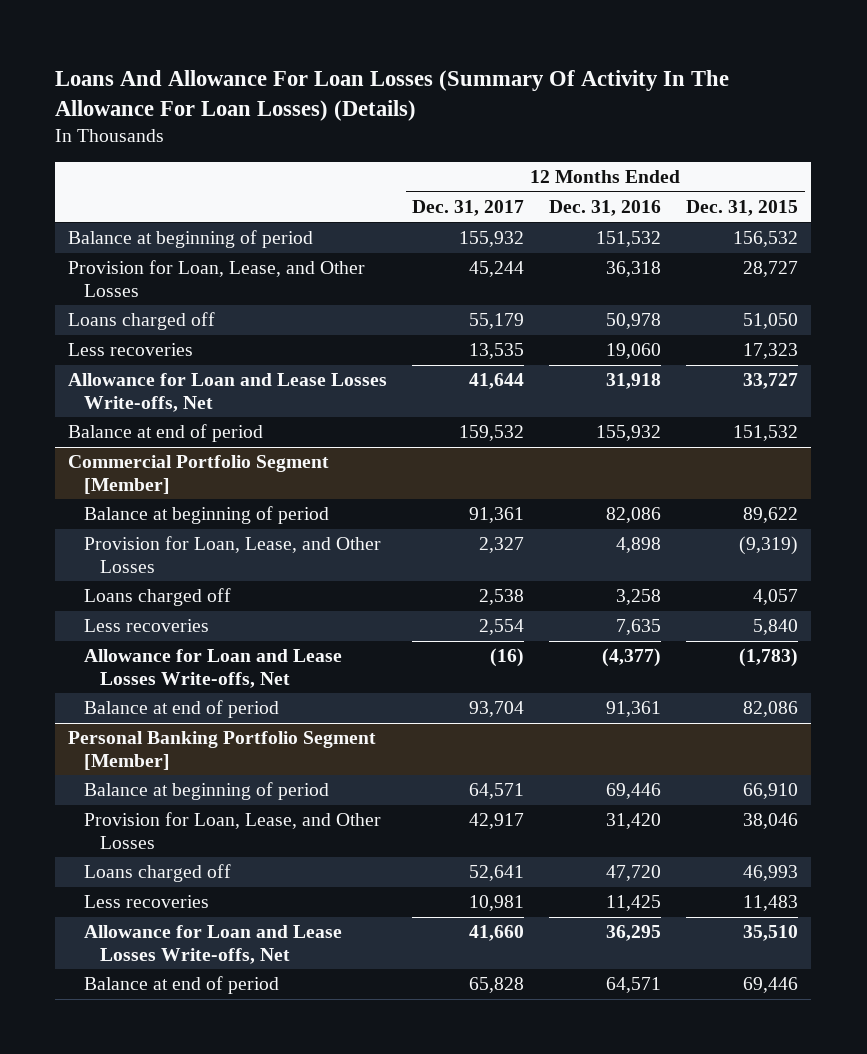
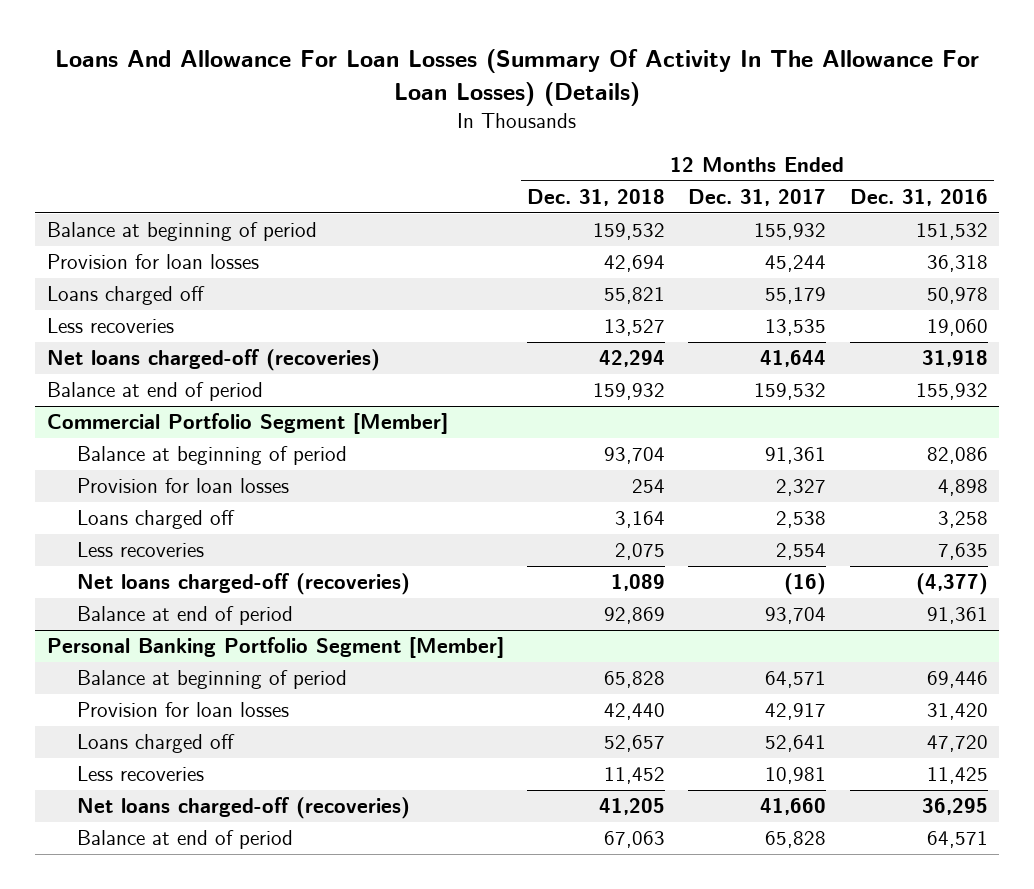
- | 12 Months Ended Dec. 31, 2017 | 12 Months Ended Dec. 31, 2016 | 12 Months Ended Dec. 31, 2015
+ | 12 Months Ended Dec. 31, 2018 | 12 Months Ended Dec. 31, 2017 | 12 Months Ended Dec. 31, 2016
- Provision for Loan, Lease, and Other Losses | 45,244 | 36,318 | 28,727
+ Provision for loan losses | 42,694 | 45,244 | 36,318
- Allowance for Loan and Lease Losses Write-offs, Net | 41,644 | 31,918 | 33,727
+ Net loans charged-off (recoveries) | 42,294 | 41,644 | 31,918
@ Commercial Portfolio Segment [Member]
- Provision for Loan, Lease, and Other Losses | 2,327 | 4,898 | (9,319)
+ Provision for loan losses | 254 | 2,327 | 4,898
- Allowance for Loan and Lease Losses Write-offs, Net | (16) | (4,377) | (1,783)
+ Net loans charged-off (recoveries) | 1,089 | (16) | (4,377)
@ Personal Banking Portfolio Segment [Member]
- Provision for Loan, Lease, and Other Losses | 42,917 | 31,420 | 38,046
+ Provision for loan losses | 42,440 | 42,917 | 31,420
- Allowance for Loan and Lease Losses Write-offs, Net | 41,660 | 36,295 | 35,510
+ Net loans charged-off (recoveries) | 41,205 | 41,660 | 36,295

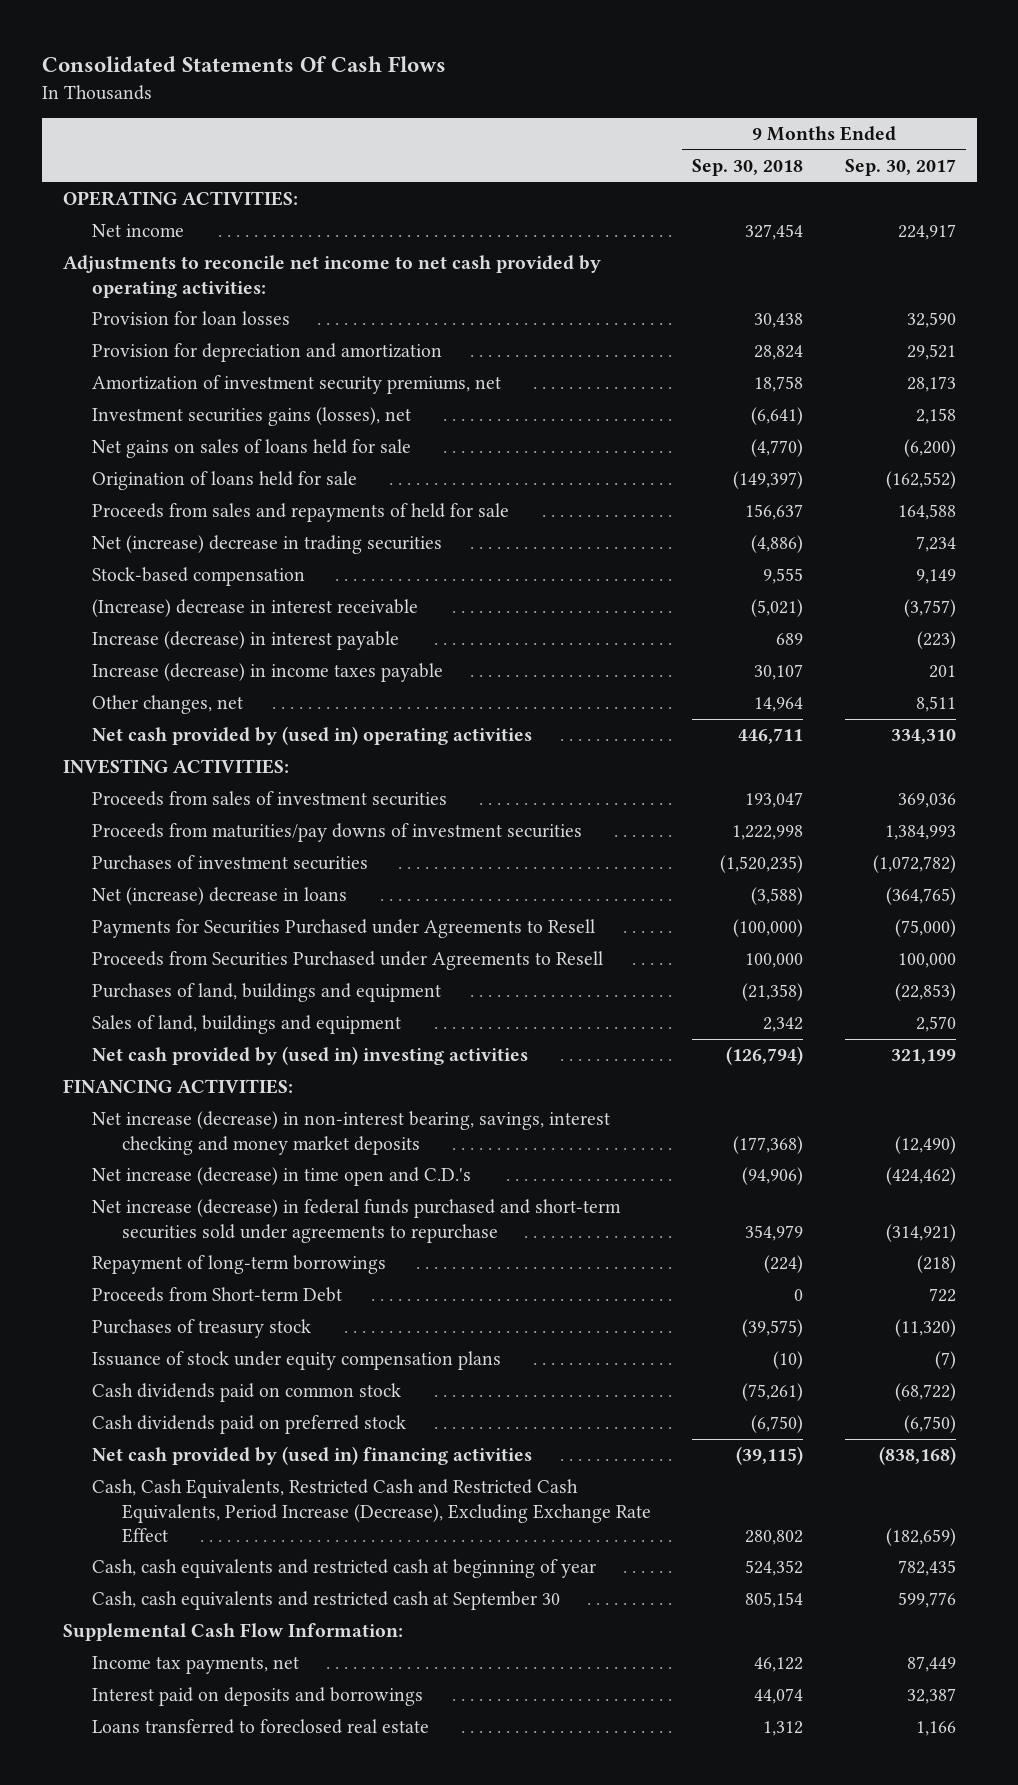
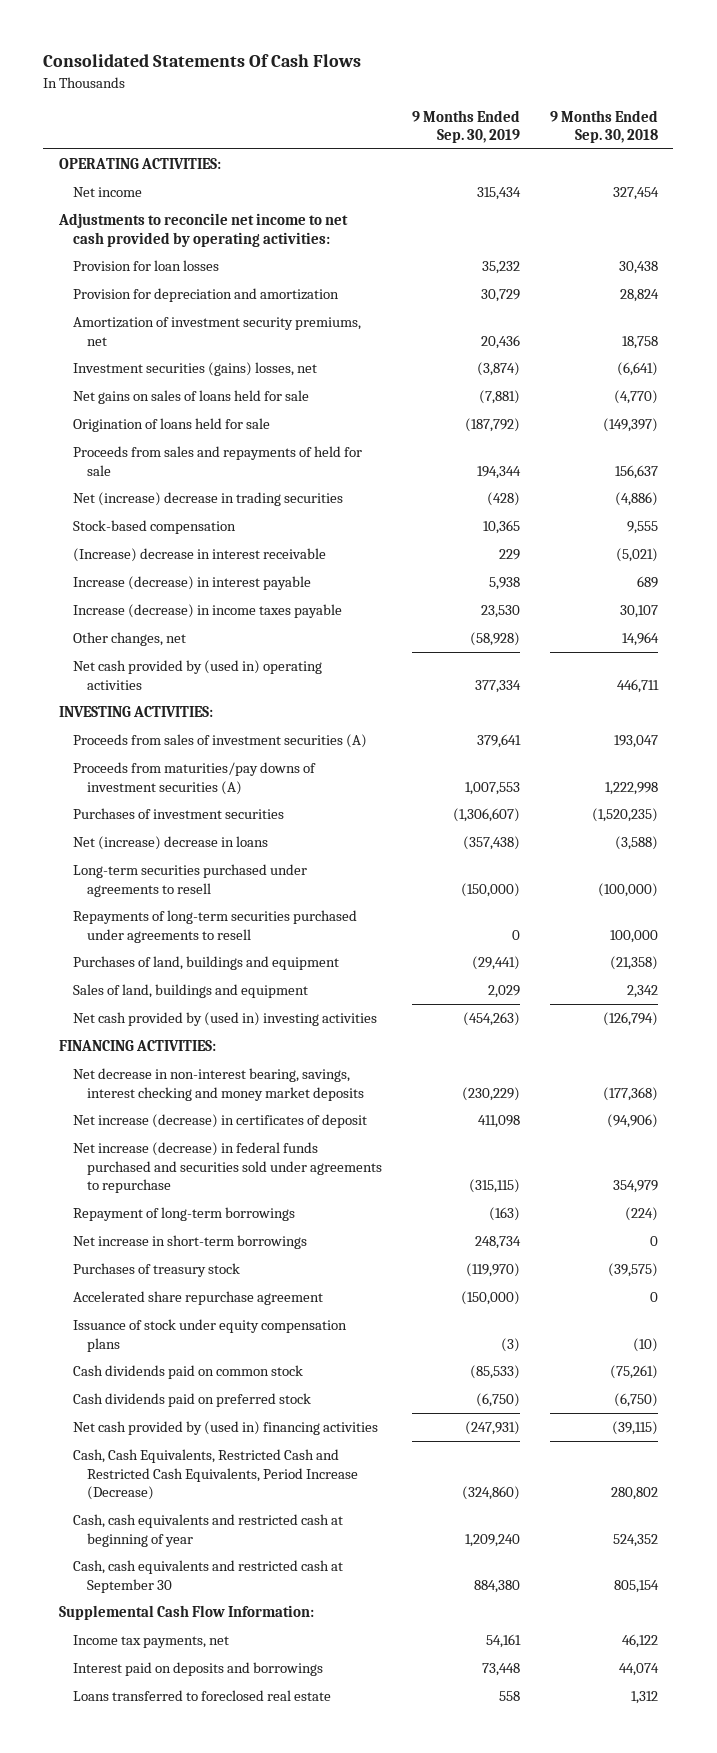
- | 9 Months Ended Sep. 30, 2018 | 9 Months Ended Sep. 30, 2017
+ | 9 Months Ended Sep. 30, 2019 | 9 Months Ended Sep. 30, 2018
- Investment securities gains (losses), net | (6,641) | 2,158
+ Investment securities (gains) losses, net | (3,874) | (6,641)
- Proceeds from sales of investment securities | 193,047 | 369,036
- Proceeds from maturities/pay downs of investment securities | 1,222,998 | 1,384,993
+ Proceeds from sales of investment securities (A) | 379,641 | 193,047
+ Proceeds from maturities/pay downs of investment securities (A) | 1,007,553 | 1,222,998
- Payments for Securities Purchased under Agreements to Resell | (100,000) | (75,000)
- Proceeds from Securities Purchased under Agreements to Resell | 100,000 | 100,000
+ Long-term securities purchased under agreements to resell | (150,000) | (100,000)
+ Repayments of long-term securities purchased under agreements to resell | 0 | 100,000
- Net increase (decrease) in non-interest bearing, savings, interest checking and money market deposits | (177,368) | (12,490)
- Net increase (decrease) in time open and C.D.'s | (94,906) | (424,462)
- Net increase (decrease) in federal funds purchased and short-term securities sold under agreements to repurchase | 354,979 | (314,921)
+ Net decrease in non-interest bearing, savings, interest checking and money market deposits | (230,229) | (177,368)
+ Net increase (decrease) in certificates of deposit | 411,098 | (94,906)
+ Net increase (decrease) in federal funds purchased and securities sold under agreements to repurchase | (315,115) | 354,979
- Proceeds from Short-term Debt | 0 | 722
+ Net increase in short-term borrowings | 248,734 | 0
+ Accelerated share repurchase agreement | (150,000) | 0
- Cash, Cash Equivalents, Restricted Cash and Restricted Cash Equivalents, Period Increase (Decrease), Excluding Exchange Rate Effect | 280,802 | (182,659)
+ Cash, Cash Equivalents, Restricted Cash and Restricted Cash Equivalents, Period Increase (Decrease) | (324,860) | 280,802

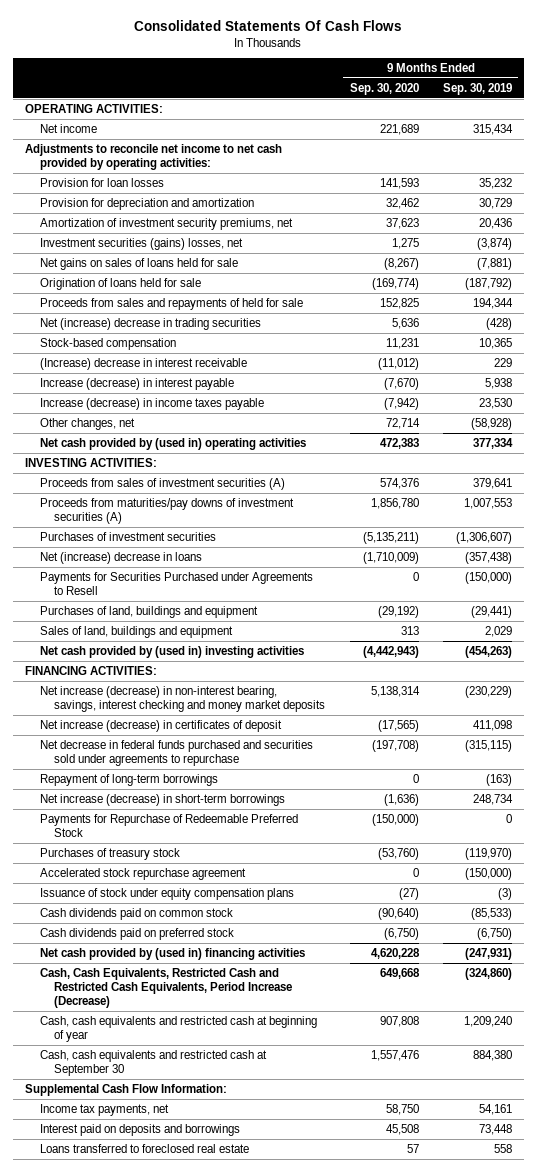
- | 9 Months Ended Sep. 30, 2019 | 9 Months Ended Sep. 30, 2018
+ | 9 Months Ended Sep. 30, 2020 | 9 Months Ended Sep. 30, 2019
- Long-term securities purchased under agreements to resell | (150,000) | (100,000)
- Repayments of long-term securities purchased under agreements to resell | 0 | 100,000
+ Payments for Securities Purchased under Agreements to Resell | 0 | (150,000)
- Net decrease in non-interest bearing, savings, interest checking and money market deposits | (230,229) | (177,368)
+ Net increase (decrease) in non-interest bearing, savings, interest checking and money market deposits | 5,138,314 | (230,229)
- Net increase (decrease) in federal funds purchased and securities sold under agreements to repurchase | (315,115) | 354,979
+ Net decrease in federal funds purchased and securities sold under agreements to repurchase | (197,708) | (315,115)
- Net increase in short-term borrowings | 248,734 | 0
+ Net increase (decrease) in short-term borrowings | (1,636) | 248,734
+ Payments for Repurchase of Redeemable Preferred Stock | (150,000) | 0
- Accelerated share repurchase agreement | (150,000) | 0
+ Accelerated stock repurchase agreement | 0 | (150,000)

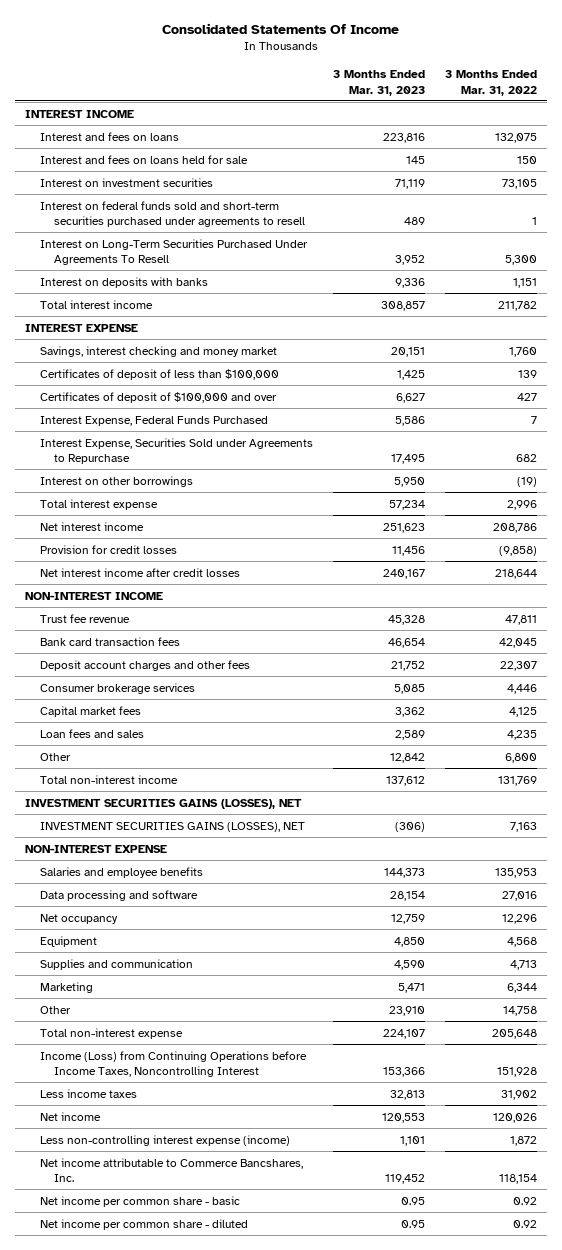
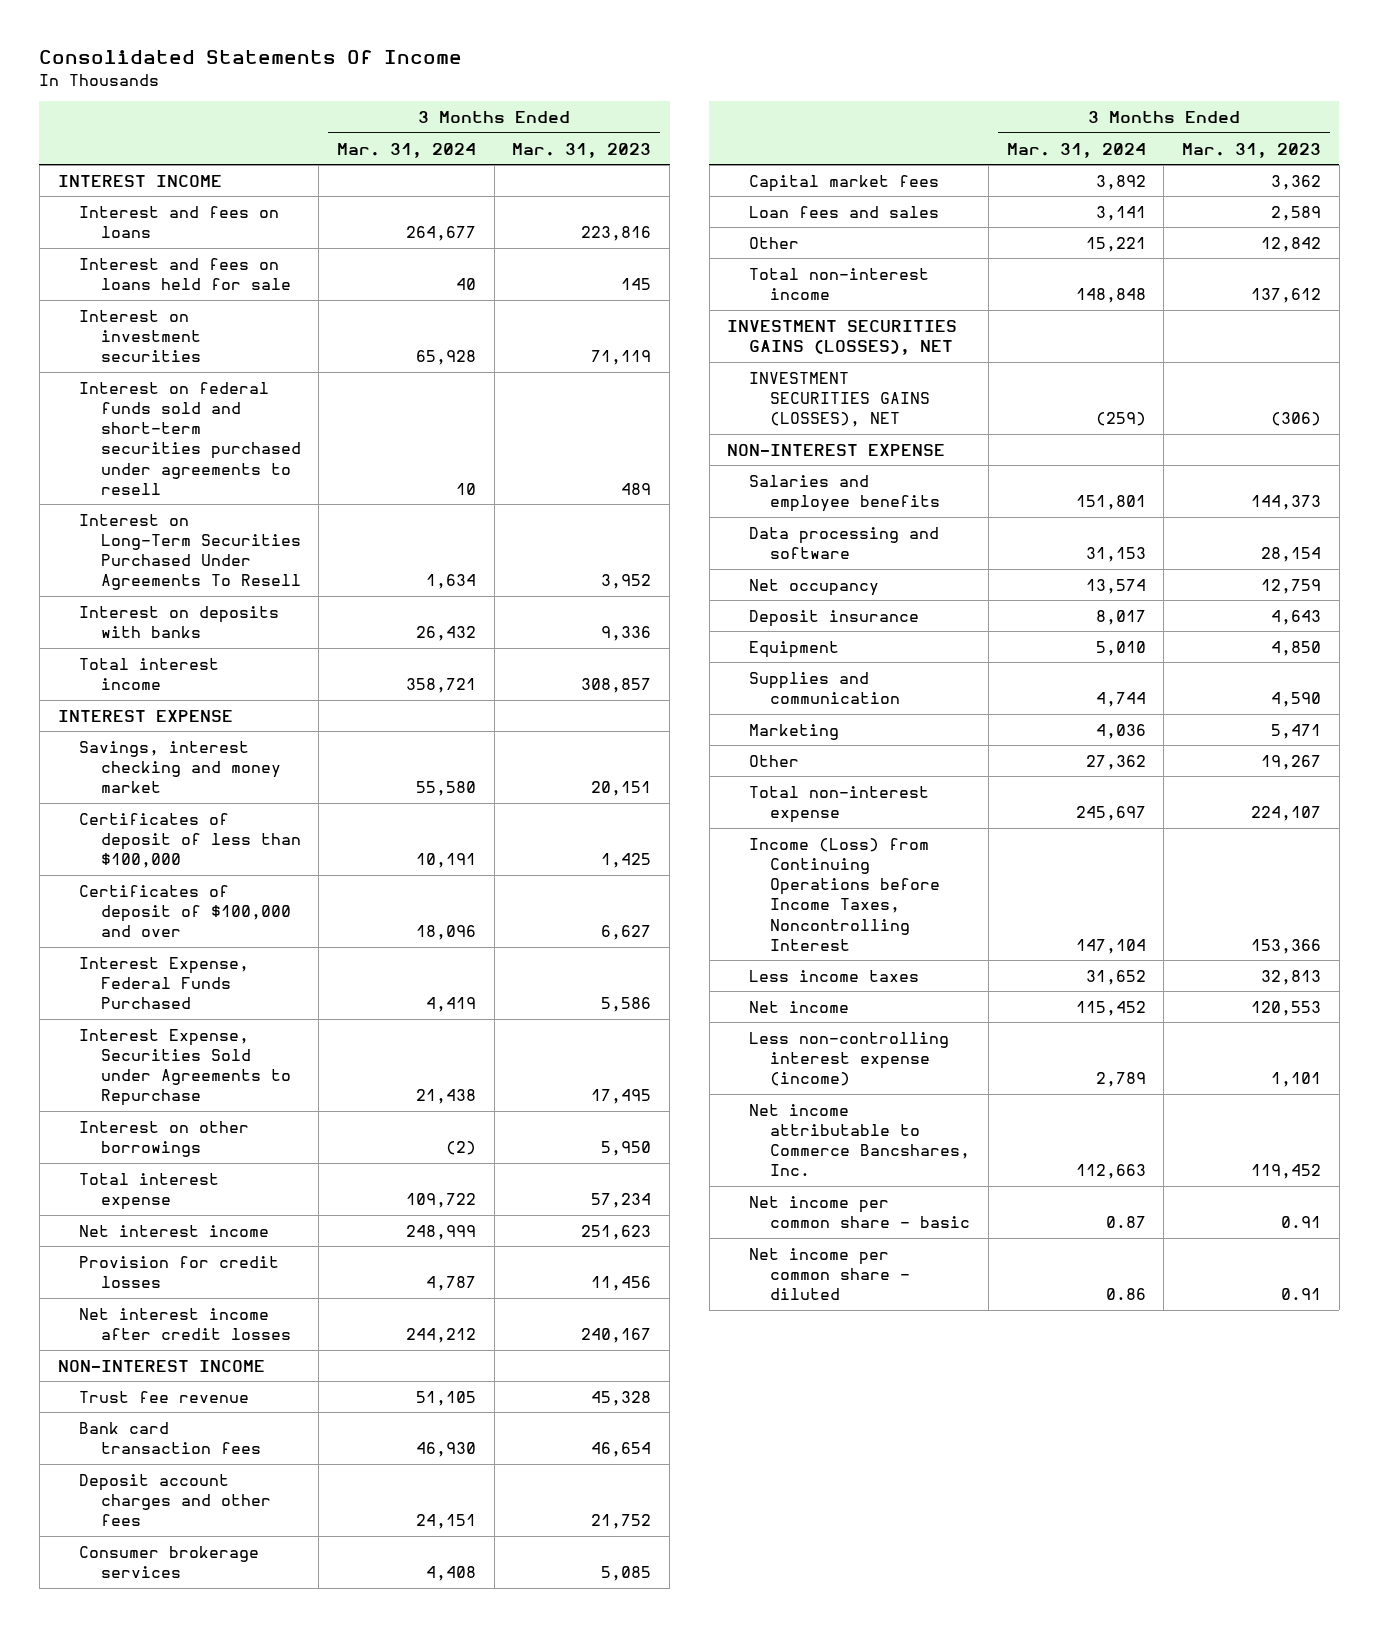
- | 3 Months Ended Mar. 31, 2023 | 3 Months Ended Mar. 31, 2022
+ | 3 Months Ended Mar. 31, 2024 | 3 Months Ended Mar. 31, 2023
+ Deposit insurance | 8,017 | 4,643
- Other | 23,910 | 14,758
+ Other | 27,362 | 19,267
- Net income per common share - basic | 0.95 | 0.92
- Net income per common share - diluted | 0.95 | 0.92
+ Net income per common share - basic | 0.87 | 0.91
+ Net income per common share - diluted | 0.86 | 0.91

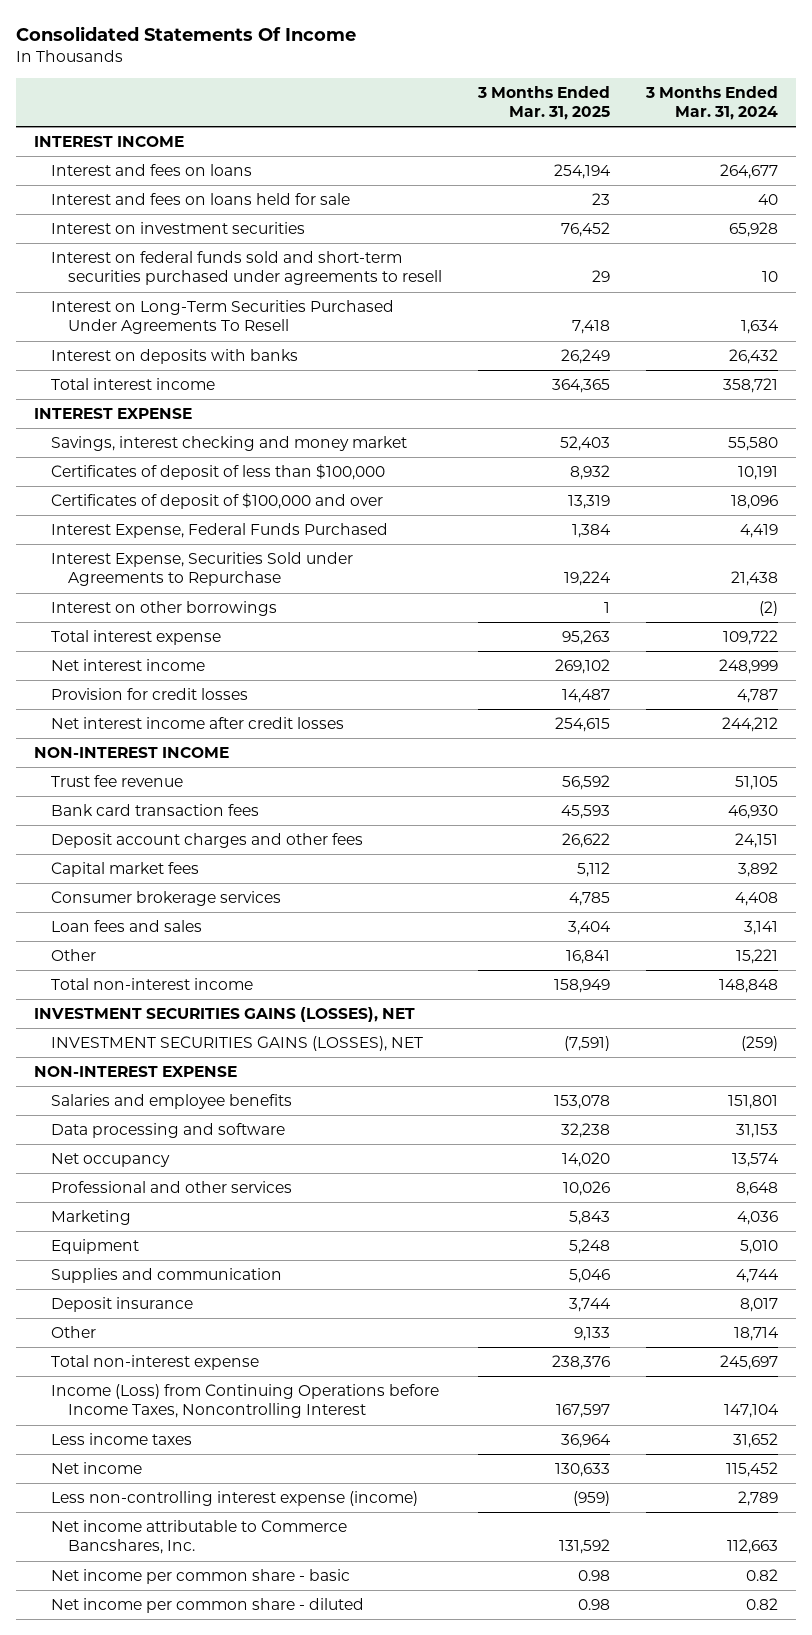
- | 3 Months Ended Mar. 31, 2024 | 3 Months Ended Mar. 31, 2023
+ | 3 Months Ended Mar. 31, 2025 | 3 Months Ended Mar. 31, 2024
moved down: Consumer brokerage services | 4,785 | 4,408
+ Professional and other services | 10,026 | 8,648
moved up: Marketing | 5,843 | 4,036
- Other | 27,362 | 19,267
moved down: Deposit insurance | 3,744 | 8,017
+ Other | 9,133 | 18,714
- Net income per common share - basic | 0.87 | 0.91
- Net income per common share - diluted | 0.86 | 0.91
+ Net income per common share - basic | 0.98 | 0.82
+ Net income per common share - diluted | 0.98 | 0.82

